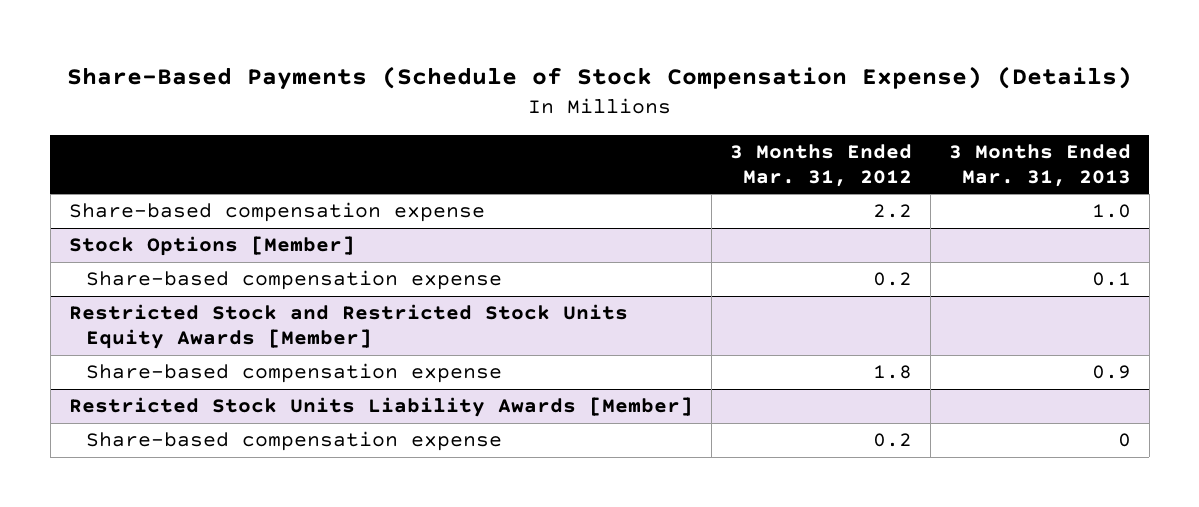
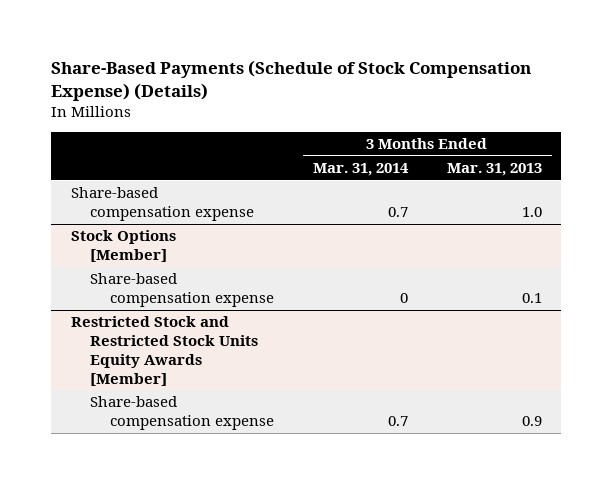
- | 3 Months Ended Mar. 31, 2012 | 3 Months Ended Mar. 31, 2013
+ | 3 Months Ended Mar. 31, 2014 | 3 Months Ended Mar. 31, 2013
- Restricted Stock Units Liability Awards [Member]
- Share-based compensation expense | 0.2 | 0

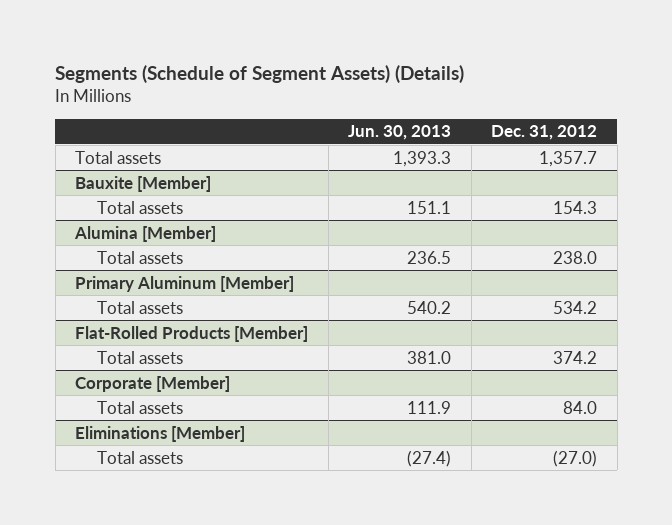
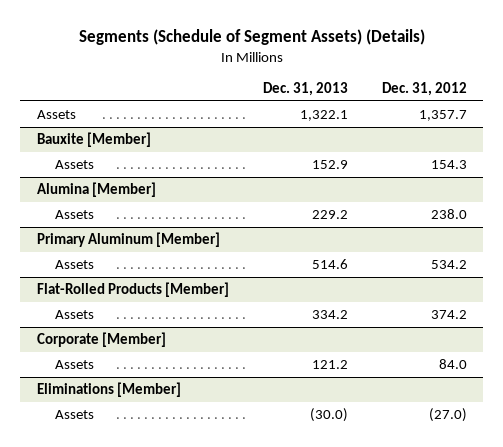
- | Jun. 30, 2013 | Dec. 31, 2012
+ | Dec. 31, 2013 | Dec. 31, 2012
- Total assets | 1,393.3 | 1,357.7
+ Assets | 1,322.1 | 1,357.7
@ Bauxite [Member]
- Total assets | 151.1 | 154.3
+ Assets | 152.9 | 154.3
@ Alumina [Member]
- Total assets | 236.5 | 238.0
+ Assets | 229.2 | 238.0
@ Primary Aluminum [Member]
- Total assets | 540.2 | 534.2
+ Assets | 514.6 | 534.2
@ Flat-Rolled Products [Member]
- Total assets | 381.0 | 374.2
+ Assets | 334.2 | 374.2
@ Corporate [Member]
- Total assets | 111.9 | 84.0
+ Assets | 121.2 | 84.0
@ Eliminations [Member]
- Total assets | (27.4) | (27.0)
+ Assets | (30.0) | (27.0)

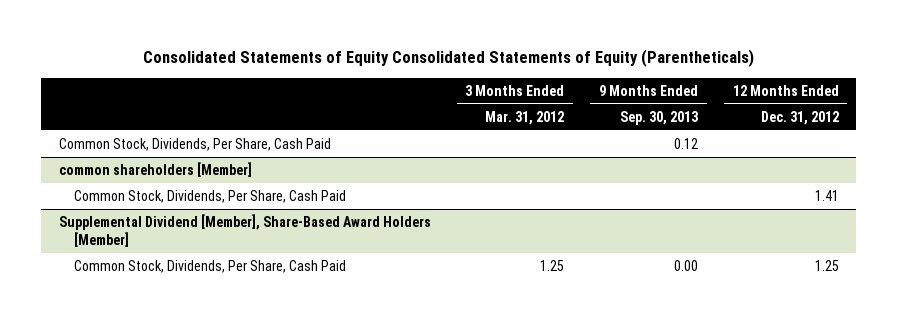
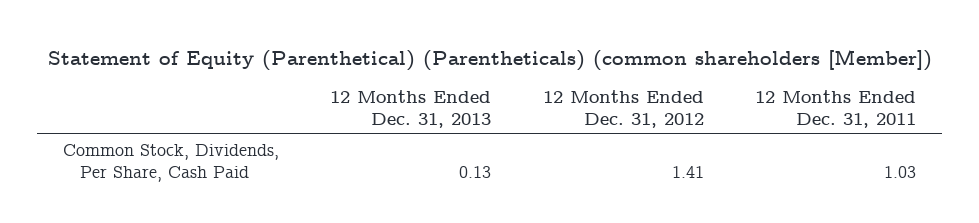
- Consolidated Statements of Equity Consolidated Statements of Equity (Parentheticals)
+ Statement of Equity (Parenthetical) (Parentheticals) (common shareholders [Member])
- | 3 Months Ended Mar. 31, 2012 | 9 Months Ended Sep. 30, 2013 | 12 Months Ended Dec. 31, 2012
+ | 12 Months Ended Dec. 31, 2013 | 12 Months Ended Dec. 31, 2012 | 12 Months Ended Dec. 31, 2011
- Common Stock, Dividends, Per Share, Cash Paid | | 0.12 |
- common shareholders [Member]
- Supplemental Dividend [Member], Share-Based Award Holders [Member]
- Common Stock, Dividends, Per Share, Cash Paid | 1.25 | 0.00 | 1.25

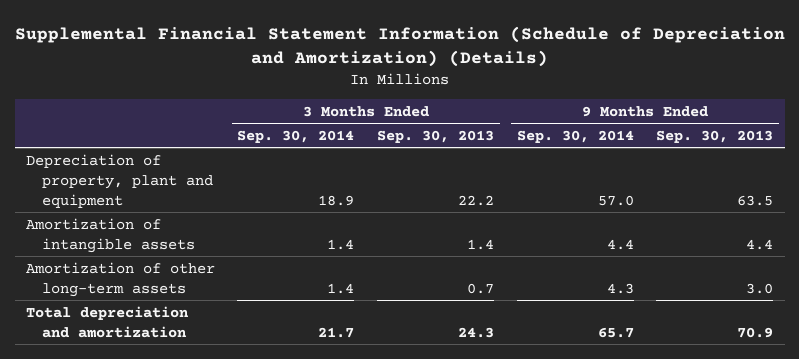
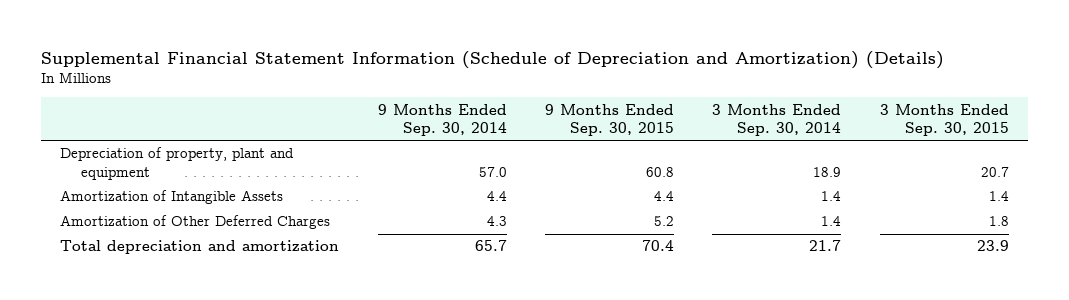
- | 3 Months Ended Sep. 30, 2014 | 3 Months Ended Sep. 30, 2013 | 9 Months Ended Sep. 30, 2014 | 9 Months Ended Sep. 30, 2013
+ | 9 Months Ended Sep. 30, 2014 | 9 Months Ended Sep. 30, 2015 | 3 Months Ended Sep. 30, 2014 | 3 Months Ended Sep. 30, 2015
- Amortization of intangible assets | 1.4 | 1.4 | 4.4 | 4.4
- Amortization of other long-term assets | 1.4 | 0.7 | 4.3 | 3.0
+ Amortization of Intangible Assets | 4.4 | 4.4 | 1.4 | 1.4
+ Amortization of Other Deferred Charges | 4.3 | 5.2 | 1.4 | 1.8

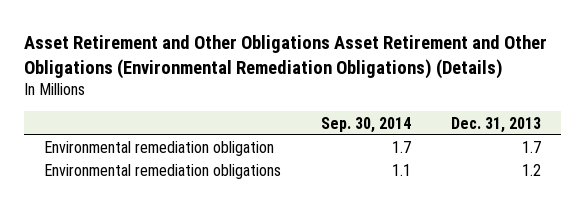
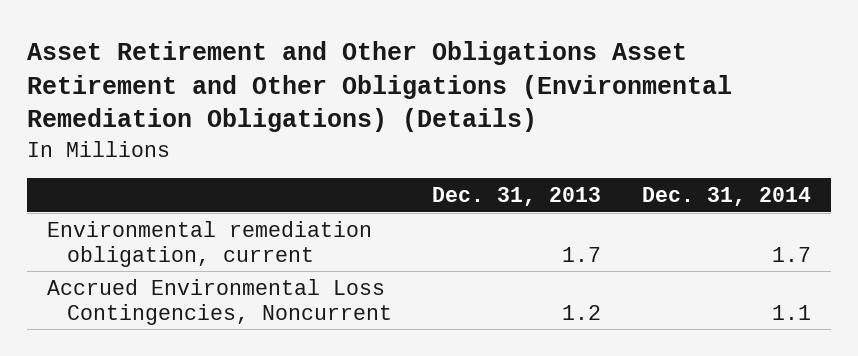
- | Sep. 30, 2014 | Dec. 31, 2013
+ | Dec. 31, 2013 | Dec. 31, 2014
- Environmental remediation obligation | 1.7 | 1.7
- Environmental remediation obligations | 1.1 | 1.2
+ Environmental remediation obligation, current | 1.7 | 1.7
+ Accrued Environmental Loss Contingencies, Noncurrent | 1.2 | 1.1

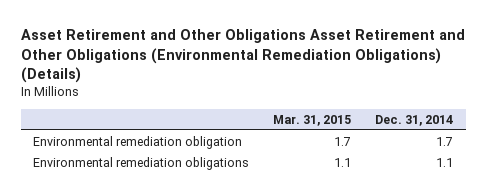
- | Dec. 31, 2013 | Dec. 31, 2014
+ | Mar. 31, 2015 | Dec. 31, 2014
- Environmental remediation obligation, current | 1.7 | 1.7
- Accrued Environmental Loss Contingencies, Noncurrent | 1.2 | 1.1
+ Environmental remediation obligation | 1.7 | 1.7
+ Environmental remediation obligations | 1.1 | 1.1

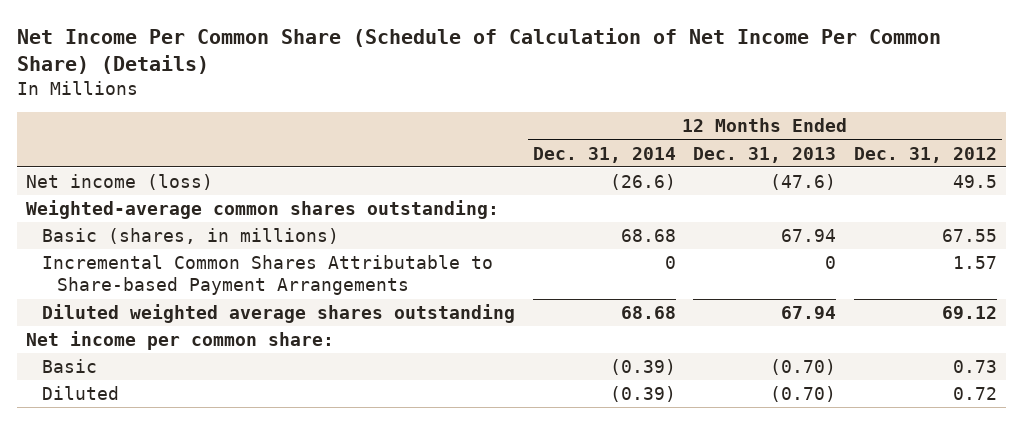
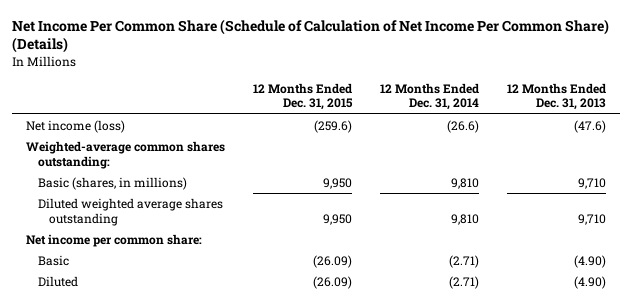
- | 12 Months Ended Dec. 31, 2014 | 12 Months Ended Dec. 31, 2013 | 12 Months Ended Dec. 31, 2012
+ | 12 Months Ended Dec. 31, 2015 | 12 Months Ended Dec. 31, 2014 | 12 Months Ended Dec. 31, 2013
- Basic (shares, in millions) | 68.68 | 67.94 | 67.55
- Incremental Common Shares Attributable to Share-based Payment Arrangements | 0 | 0 | 1.57
- Diluted weighted average shares outstanding | 68.68 | 67.94 | 69.12
+ Basic (shares, in millions) | 9,950 | 9,810 | 9,710
+ Diluted weighted average shares outstanding | 9,950 | 9,810 | 9,710
- Basic | (0.39) | (0.70) | 0.73
- Diluted | (0.39) | (0.70) | 0.72
+ Basic | (26.09) | (2.71) | (4.90)
+ Diluted | (26.09) | (2.71) | (4.90)

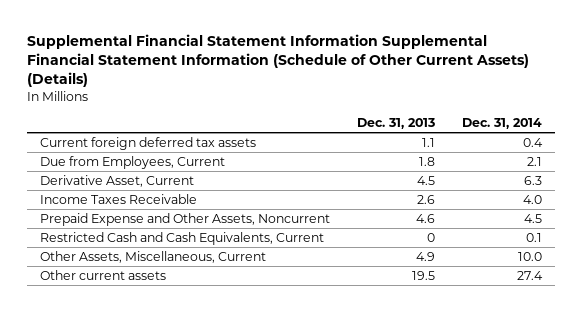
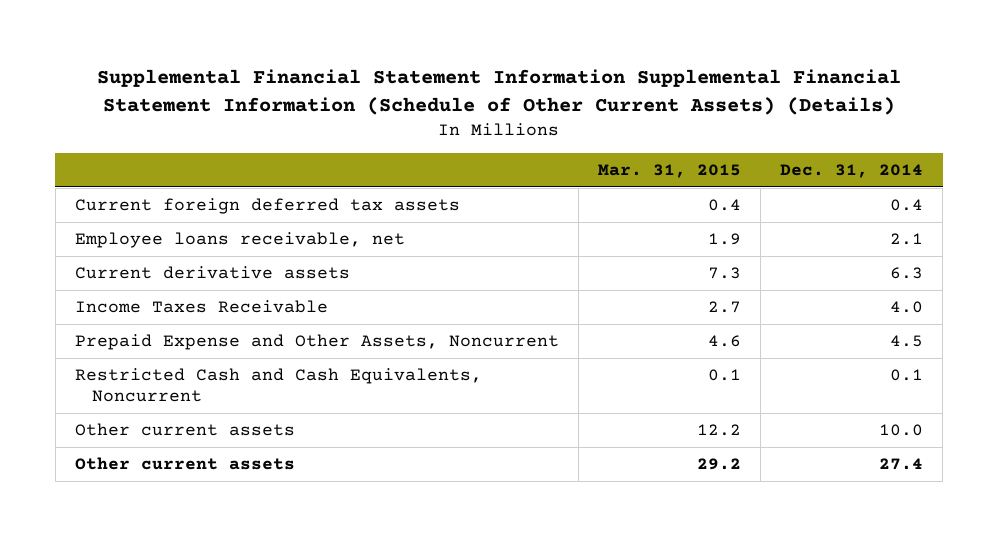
- | Dec. 31, 2013 | Dec. 31, 2014
+ | Mar. 31, 2015 | Dec. 31, 2014
- Due from Employees, Current | 1.8 | 2.1
- Derivative Asset, Current | 4.5 | 6.3
+ Employee loans receivable, net | 1.9 | 2.1
+ Current derivative assets | 7.3 | 6.3
- Restricted Cash and Cash Equivalents, Current | 0 | 0.1
- Other Assets, Miscellaneous, Current | 4.9 | 10.0
+ Restricted Cash and Cash Equivalents, Noncurrent | 0.1 | 0.1
+ Other current assets | 12.2 | 10.0

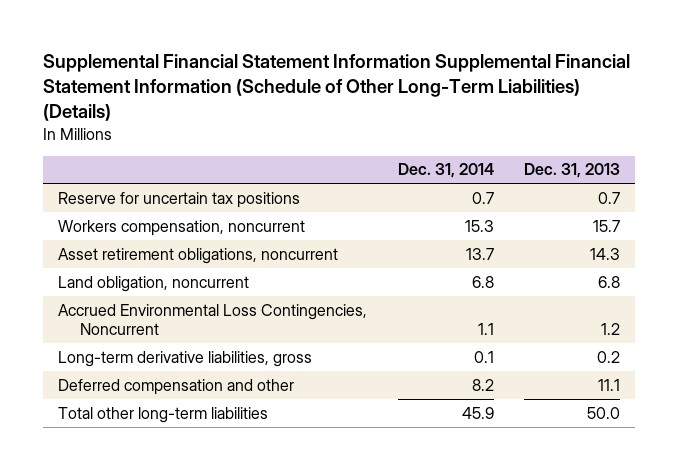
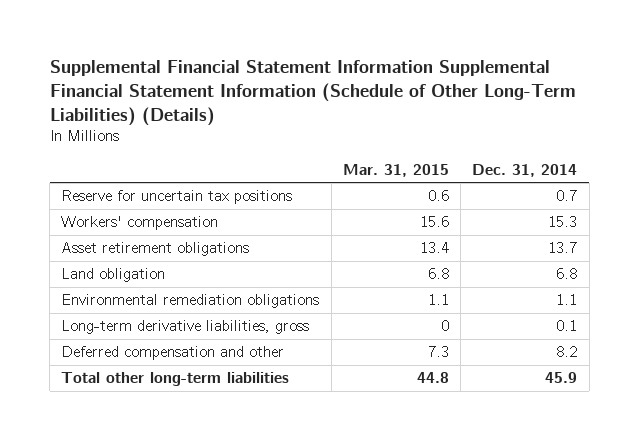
- | Dec. 31, 2014 | Dec. 31, 2013
+ | Mar. 31, 2015 | Dec. 31, 2014
- Workers compensation, noncurrent | 15.3 | 15.7
- Asset retirement obligations, noncurrent | 13.7 | 14.3
- Land obligation, noncurrent | 6.8 | 6.8
- Accrued Environmental Loss Contingencies, Noncurrent | 1.1 | 1.2
+ Workers' compensation | 15.6 | 15.3
+ Asset retirement obligations | 13.4 | 13.7
+ Land obligation | 6.8 | 6.8
+ Environmental remediation obligations | 1.1 | 1.1

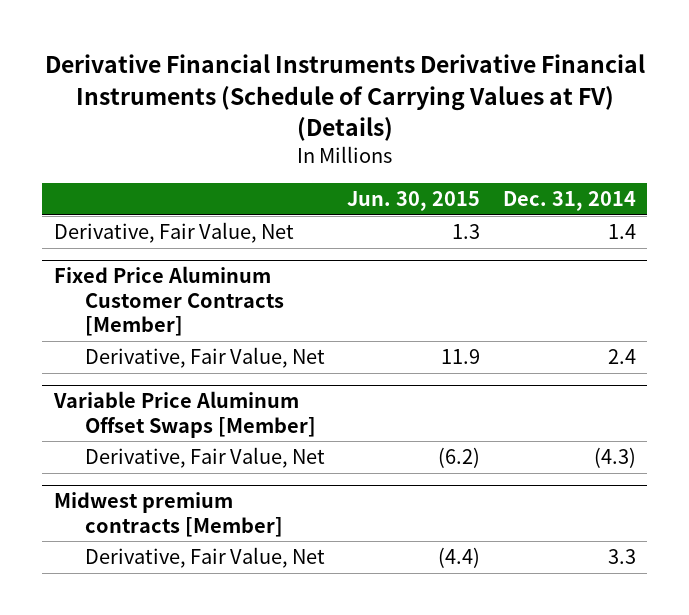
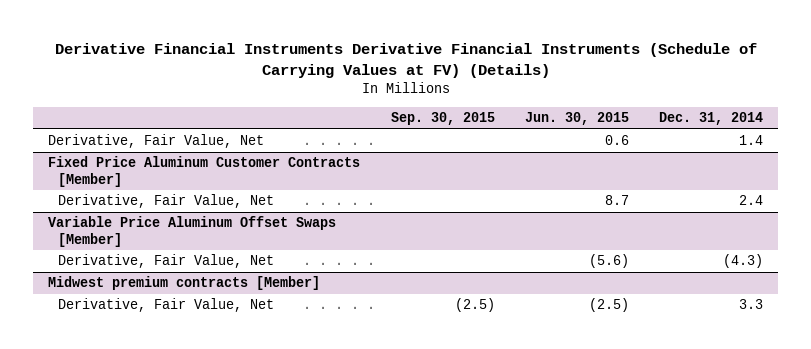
- | Jun. 30, 2015 | Dec. 31, 2014
+ | Sep. 30, 2015 | Jun. 30, 2015 | Dec. 31, 2014
- Derivative, Fair Value, Net | 1.3 | 1.4
+ Derivative, Fair Value, Net | | 0.6 | 1.4
@ Fixed Price Aluminum Customer Contracts [Member]
- Derivative, Fair Value, Net | 11.9 | 2.4
+ Derivative, Fair Value, Net | | 8.7 | 2.4
@ Variable Price Aluminum Offset Swaps [Member]
- Derivative, Fair Value, Net | (6.2) | (4.3)
+ Derivative, Fair Value, Net | | (5.6) | (4.3)
@ Midwest premium contracts [Member]
- Derivative, Fair Value, Net | (4.4) | 3.3
+ Derivative, Fair Value, Net | (2.5) | (2.5) | 3.3

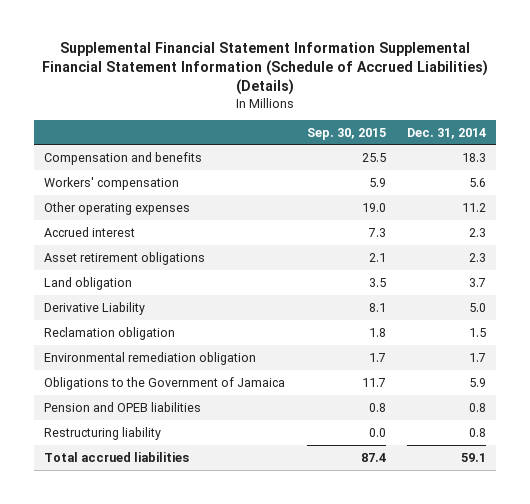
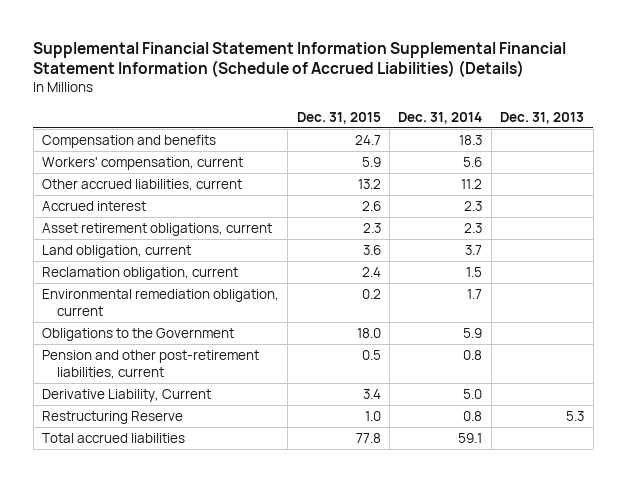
- | Sep. 30, 2015 | Dec. 31, 2014
+ | Dec. 31, 2015 | Dec. 31, 2014 | Dec. 31, 2013
- Workers' compensation | 5.9 | 5.6
- Other operating expenses | 19.0 | 11.2
+ Workers' compensation, current | 5.9 | 5.6 |
+ Other accrued liabilities, current | 13.2 | 11.2 |
- Asset retirement obligations | 2.1 | 2.3
- Land obligation | 3.5 | 3.7
- Derivative Liability | 8.1 | 5.0
- Reclamation obligation | 1.8 | 1.5
- Environmental remediation obligation | 1.7 | 1.7
- Obligations to the Government of Jamaica | 11.7 | 5.9
- Pension and OPEB liabilities | 0.8 | 0.8
- Restructuring liability | 0.0 | 0.8
+ Asset retirement obligations, current | 2.3 | 2.3 |
+ Land obligation, current | 3.6 | 3.7 |
+ Reclamation obligation, current | 2.4 | 1.5 |
+ Environmental remediation obligation, current | 0.2 | 1.7 |
+ Obligations to the Government | 18.0 | 5.9 |
+ Pension and other post-retirement liabilities, current | 0.5 | 0.8 |
+ Derivative Liability, Current | 3.4 | 5.0 |
+ Restructuring Reserve | 1.0 | 0.8 | 5.3

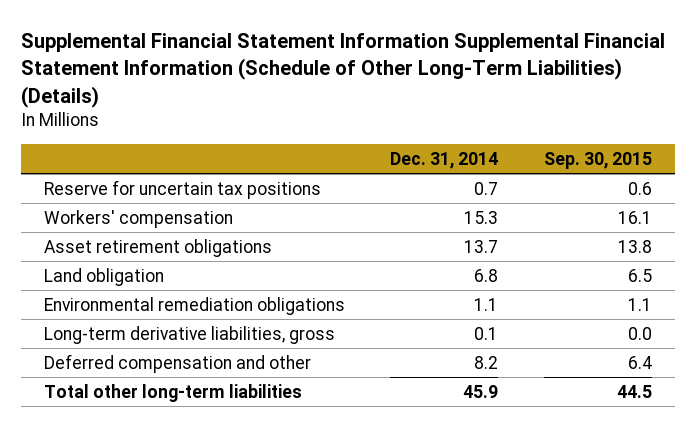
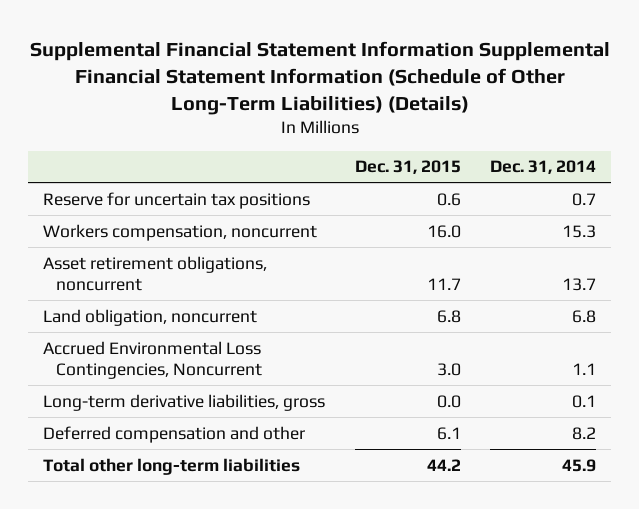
- | Dec. 31, 2014 | Sep. 30, 2015
+ | Dec. 31, 2015 | Dec. 31, 2014
- Workers' compensation | 15.3 | 16.1
- Asset retirement obligations | 13.7 | 13.8
- Land obligation | 6.8 | 6.5
- Environmental remediation obligations | 1.1 | 1.1
+ Workers compensation, noncurrent | 16.0 | 15.3
+ Asset retirement obligations, noncurrent | 11.7 | 13.7
+ Land obligation, noncurrent | 6.8 | 6.8
+ Accrued Environmental Loss Contingencies, Noncurrent | 3.0 | 1.1

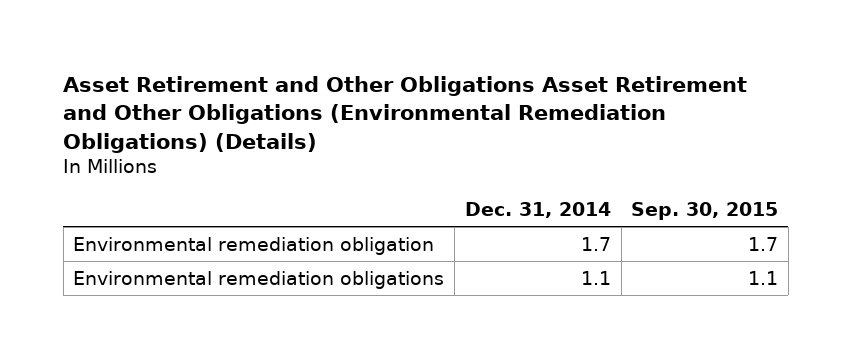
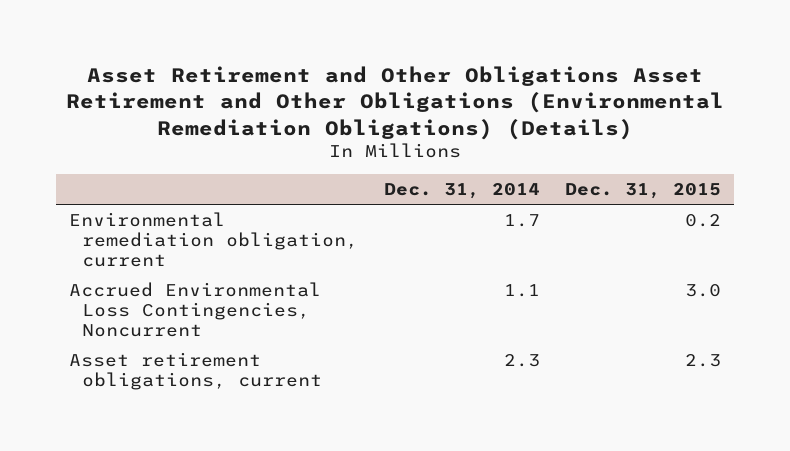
- | Dec. 31, 2014 | Sep. 30, 2015
+ | Dec. 31, 2014 | Dec. 31, 2015
- Environmental remediation obligation | 1.7 | 1.7
- Environmental remediation obligations | 1.1 | 1.1
+ Environmental remediation obligation, current | 1.7 | 0.2
+ Accrued Environmental Loss Contingencies, Noncurrent | 1.1 | 3.0
+ Asset retirement obligations, current | 2.3 | 2.3

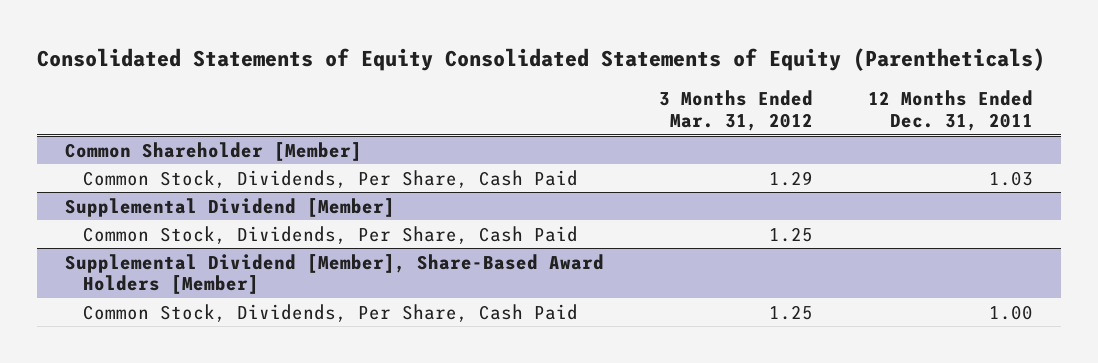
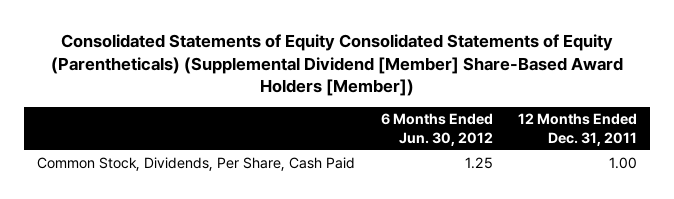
- Consolidated Statements of Equity Consolidated Statements of Equity (Parentheticals)
+ Consolidated Statements of Equity Consolidated Statements of Equity (Parentheticals) (Supplemental Dividend [Member] Share-Based Award Holders [Member])
- | 3 Months Ended Mar. 31, 2012 | 12 Months Ended Dec. 31, 2011
+ | 6 Months Ended Jun. 30, 2012 | 12 Months Ended Dec. 31, 2011
- Common Shareholder [Member]
- Common Stock, Dividends, Per Share, Cash Paid | 1.29 | 1.03
- Supplemental Dividend [Member]
- Common Stock, Dividends, Per Share, Cash Paid | 1.25 |
- Supplemental Dividend [Member], Share-Based Award Holders [Member]

